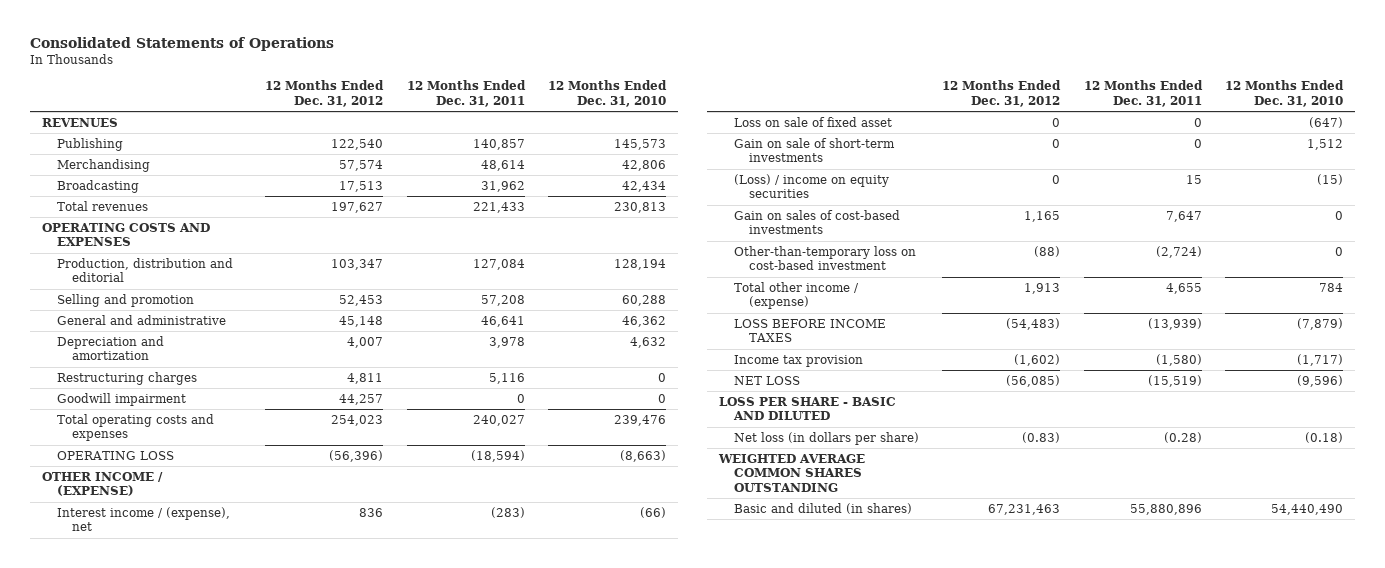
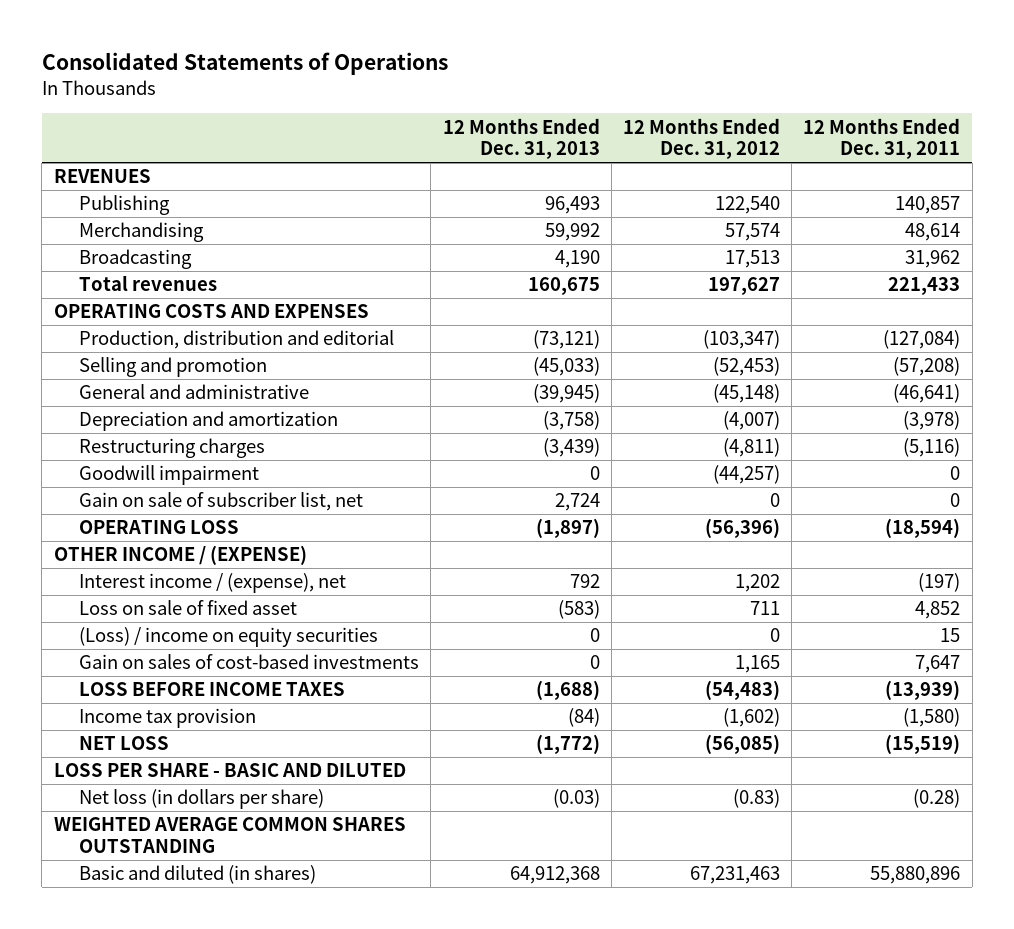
- | 12 Months Ended Dec. 31, 2012 | 12 Months Ended Dec. 31, 2011 | 12 Months Ended Dec. 31, 2010
+ | 12 Months Ended Dec. 31, 2013 | 12 Months Ended Dec. 31, 2012 | 12 Months Ended Dec. 31, 2011
- Production, distribution and editorial | 103,347 | 127,084 | 128,194
- Selling and promotion | 52,453 | 57,208 | 60,288
- General and administrative | 45,148 | 46,641 | 46,362
- Depreciation and amortization | 4,007 | 3,978 | 4,632
- Restructuring charges | 4,811 | 5,116 | 0
- Goodwill impairment | 44,257 | 0 | 0
- Total operating costs and expenses | 254,023 | 240,027 | 239,476
+ Production, distribution and editorial | (73,121) | (103,347) | (127,084)
+ Selling and promotion | (45,033) | (52,453) | (57,208)
+ General and administrative | (39,945) | (45,148) | (46,641)
+ Depreciation and amortization | (3,758) | (4,007) | (3,978)
+ Restructuring charges | (3,439) | (4,811) | (5,116)
+ Goodwill impairment | 0 | (44,257) | 0
+ Gain on sale of subscriber list, net | 2,724 | 0 | 0
- Interest income / (expense), net | 836 | (283) | (66)
- Loss on sale of fixed asset | 0 | 0 | (647)
- Gain on sale of short-term investments | 0 | 0 | 1,512
+ Interest income / (expense), net | 792 | 1,202 | (197)
+ Loss on sale of fixed asset | (583) | 711 | 4,852
- Other-than-temporary loss on cost-based investment | (88) | (2,724) | 0
- Total other income / (expense) | 1,913 | 4,655 | 784

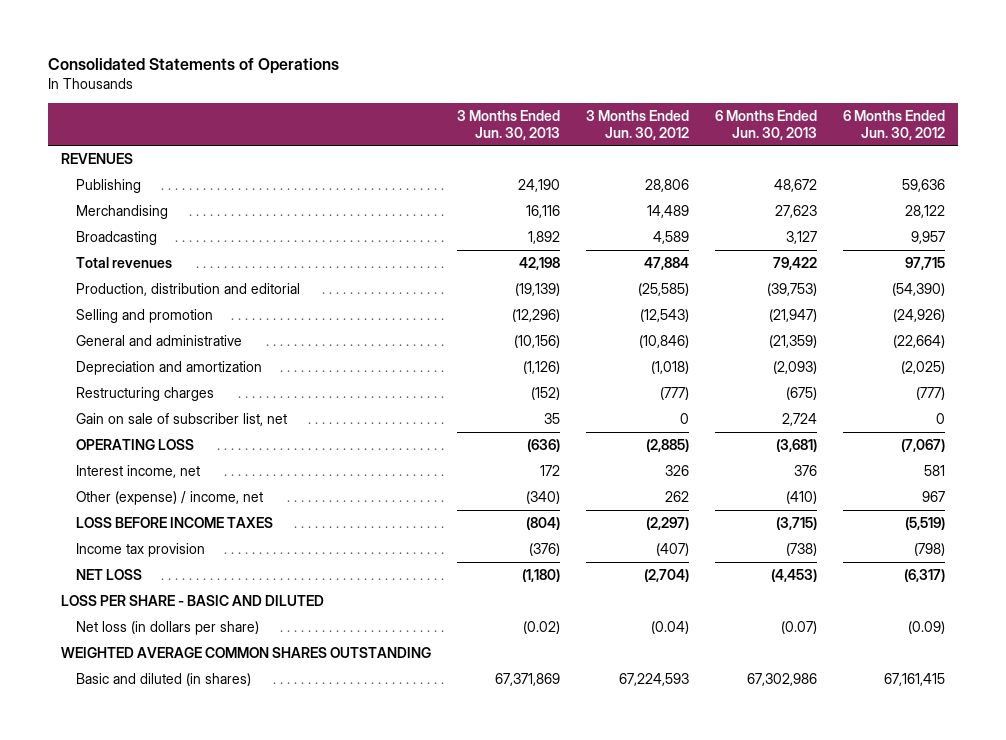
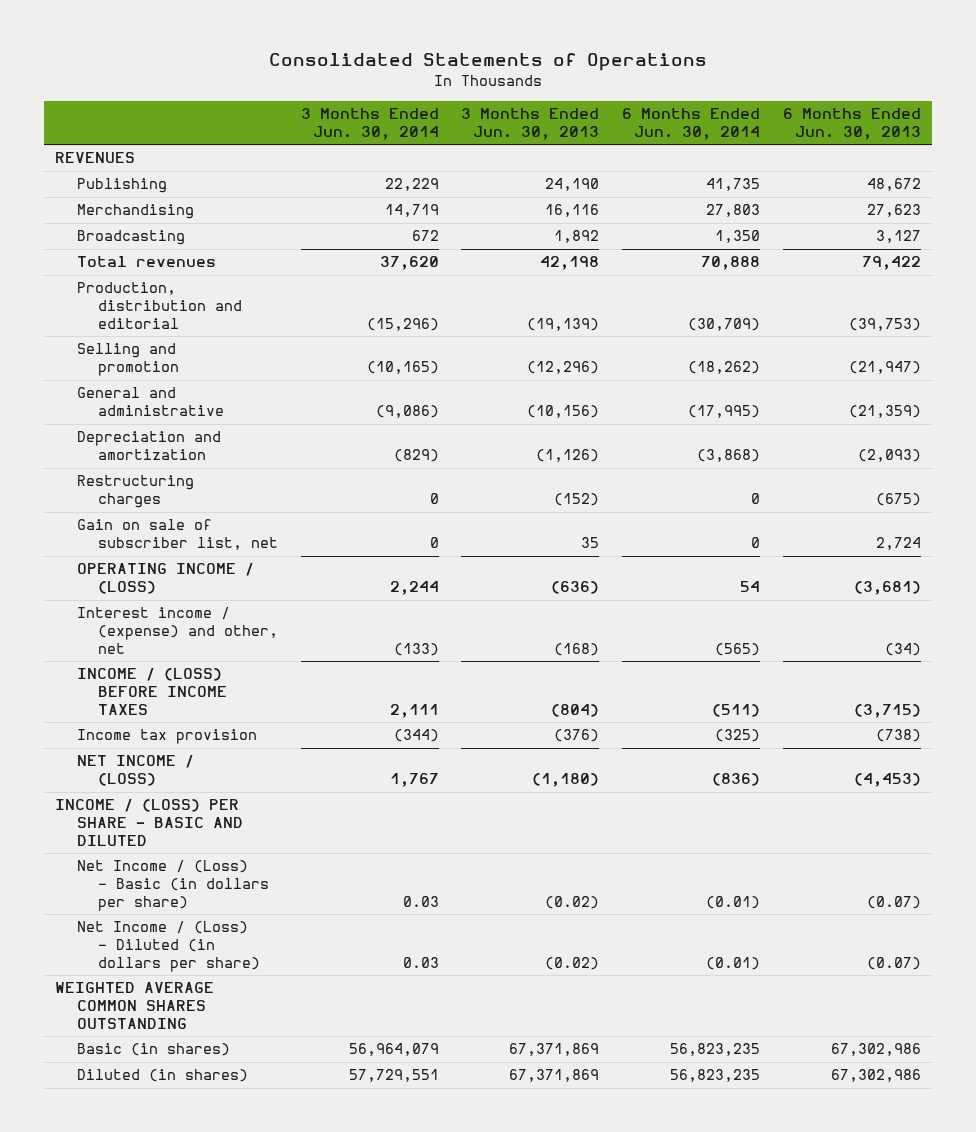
- | 3 Months Ended Jun. 30, 2013 | 3 Months Ended Jun. 30, 2012 | 6 Months Ended Jun. 30, 2013 | 6 Months Ended Jun. 30, 2012
+ | 3 Months Ended Jun. 30, 2014 | 3 Months Ended Jun. 30, 2013 | 6 Months Ended Jun. 30, 2014 | 6 Months Ended Jun. 30, 2013
- OPERATING LOSS | (636) | (2,885) | (3,681) | (7,067)
- Interest income, net | 172 | 326 | 376 | 581
- Other (expense) / income, net | (340) | 262 | (410) | 967
- LOSS BEFORE INCOME TAXES | (804) | (2,297) | (3,715) | (5,519)
+ OPERATING INCOME / (LOSS) | 2,244 | (636) | 54 | (3,681)
+ Interest income / (expense) and other, net | (133) | (168) | (565) | (34)
+ INCOME / (LOSS) BEFORE INCOME TAXES | 2,111 | (804) | (511) | (3,715)
- NET LOSS | (1,180) | (2,704) | (4,453) | (6,317)
- LOSS PER SHARE - BASIC AND DILUTED
- Net loss (in dollars per share) | (0.02) | (0.04) | (0.07) | (0.09)
+ NET INCOME / (LOSS) | 1,767 | (1,180) | (836) | (4,453)
+ INCOME / (LOSS) PER SHARE - BASIC AND DILUTED
+ Net Income / (Loss) - Basic (in dollars per share) | 0.03 | (0.02) | (0.01) | (0.07)
+ Net Income / (Loss) - Diluted (in dollars per share) | 0.03 | (0.02) | (0.01) | (0.07)
- Basic and diluted (in shares) | 67,371,869 | 67,224,593 | 67,302,986 | 67,161,415
+ Basic (in shares) | 56,964,079 | 67,371,869 | 56,823,235 | 67,302,986
+ Diluted (in shares) | 57,729,551 | 67,371,869 | 56,823,235 | 67,302,986

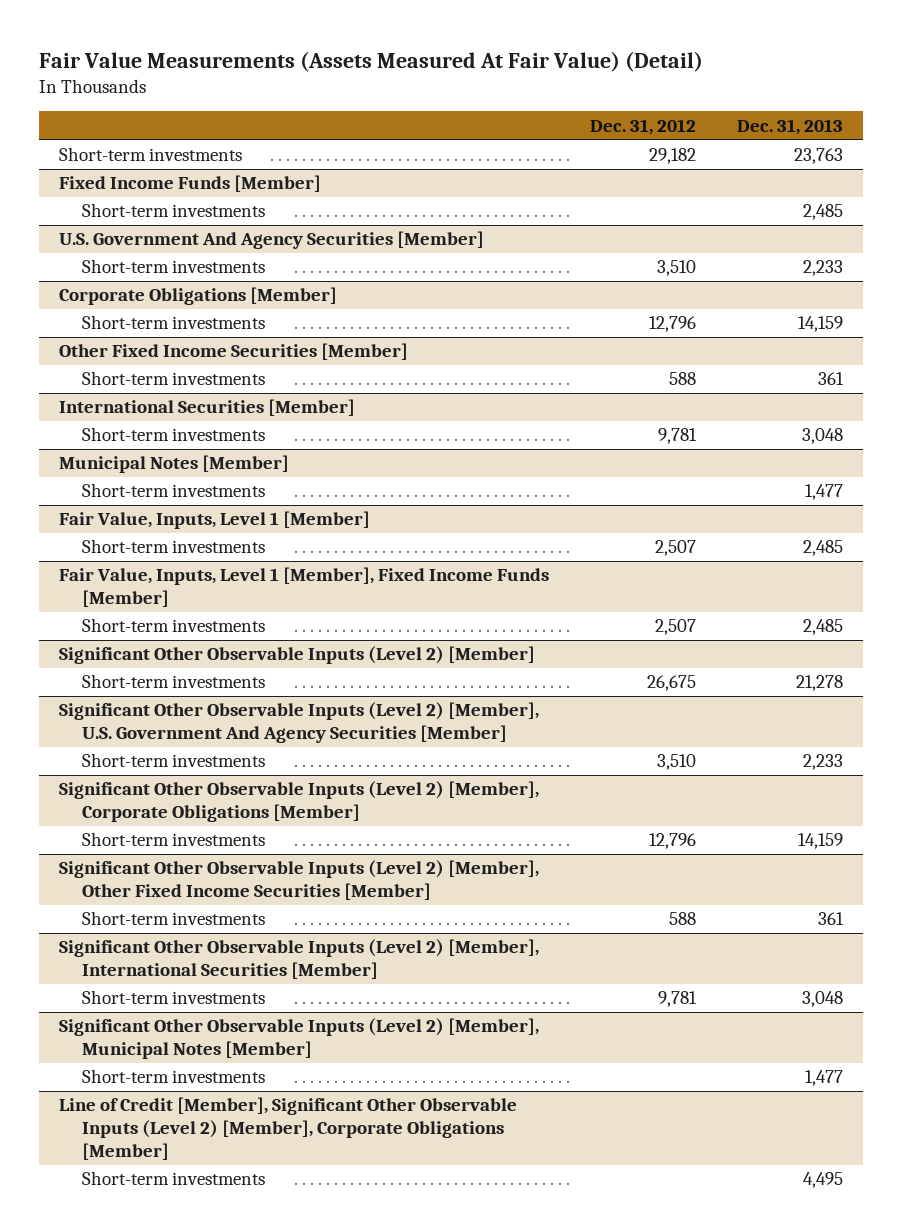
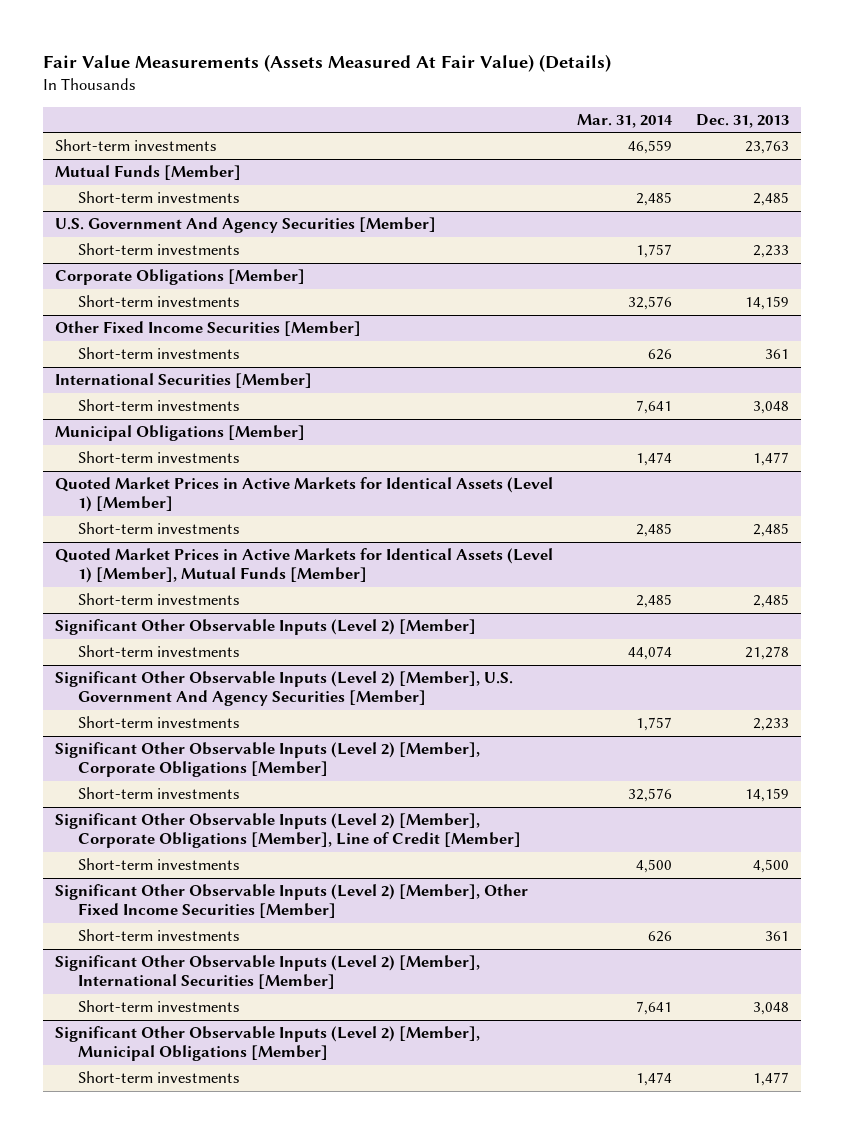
- Fair Value Measurements (Assets Measured At Fair Value) (Detail)
+ Fair Value Measurements (Assets Measured At Fair Value) (Details)
- | Dec. 31, 2012 | Dec. 31, 2013
+ | Mar. 31, 2014 | Dec. 31, 2013
- Fixed Income Funds [Member]
+ Mutual Funds [Member]
- Municipal Notes [Member]
+ Municipal Obligations [Member]
- Fair Value, Inputs, Level 1 [Member]
+ Quoted Market Prices in Active Markets for Identical Assets (Level 1) [Member]
- Fair Value, Inputs, Level 1 [Member], Fixed Income Funds [Member]
+ Quoted Market Prices in Active Markets for Identical Assets (Level 1) [Member], Mutual Funds [Member]
+ Significant Other Observable Inputs (Level 2) [Member], Corporate Obligations [Member], Line of Credit [Member]
+ Short-term investments | 4,500 | 4,500
- Significant Other Observable Inputs (Level 2) [Member], Municipal Notes [Member]
+ Significant Other Observable Inputs (Level 2) [Member], Municipal Obligations [Member]
- Line of Credit [Member], Significant Other Observable Inputs (Level 2) [Member], Corporate Obligations [Member]
- Short-term investments | | 4,495

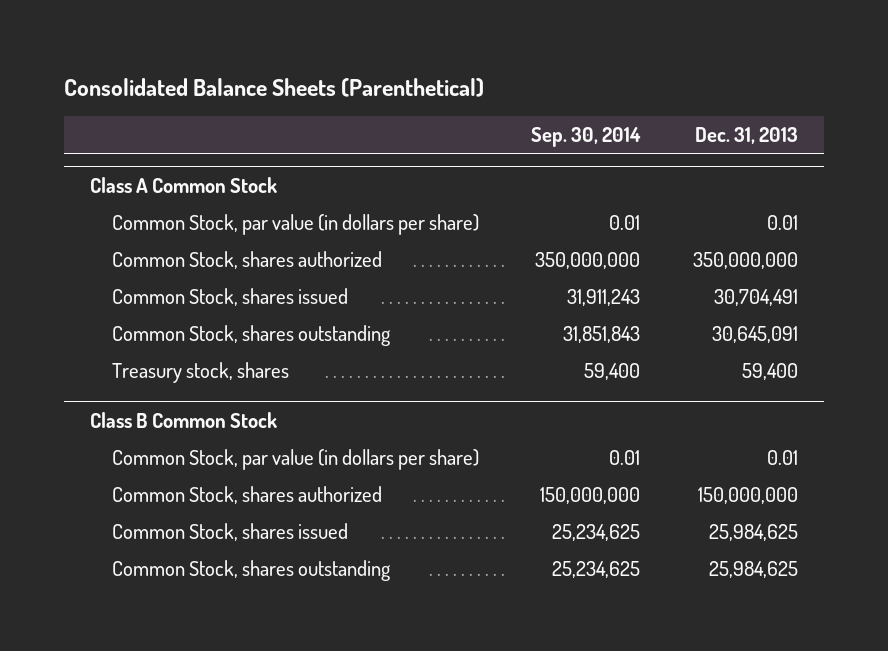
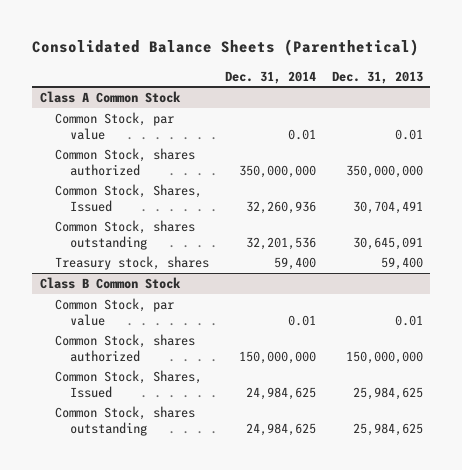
- | Sep. 30, 2014 | Dec. 31, 2013
+ | Dec. 31, 2014 | Dec. 31, 2013
@ Class A Common Stock
- Common Stock, par value (in dollars per share) | 0.01 | 0.01
+ Common Stock, par value | 0.01 | 0.01
- Common Stock, shares issued | 31,911,243 | 30,704,491
+ Common Stock, Shares, Issued | 32,260,936 | 30,704,491
@ Class B Common Stock
- Common Stock, par value (in dollars per share) | 0.01 | 0.01
+ Common Stock, par value | 0.01 | 0.01
- Common Stock, shares issued | 25,234,625 | 25,984,625
+ Common Stock, Shares, Issued | 24,984,625 | 25,984,625

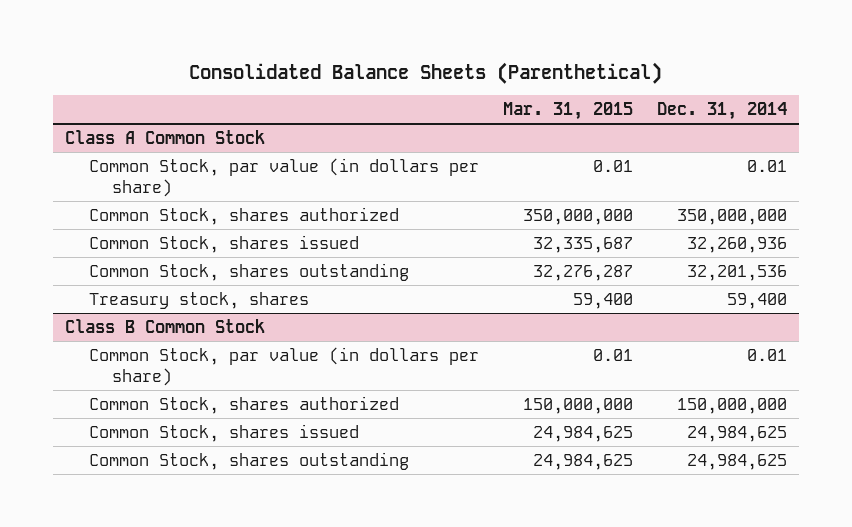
- | Dec. 31, 2014 | Dec. 31, 2013
+ | Mar. 31, 2015 | Dec. 31, 2014
@ Class A Common Stock
- Common Stock, par value | 0.01 | 0.01
+ Common Stock, par value (in dollars per share) | 0.01 | 0.01
- Common Stock, Shares, Issued | 32,260,936 | 30,704,491
+ Common Stock, shares issued | 32,335,687 | 32,260,936
@ Class B Common Stock
- Common Stock, par value | 0.01 | 0.01
+ Common Stock, par value (in dollars per share) | 0.01 | 0.01
- Common Stock, Shares, Issued | 24,984,625 | 25,984,625
+ Common Stock, shares issued | 24,984,625 | 24,984,625

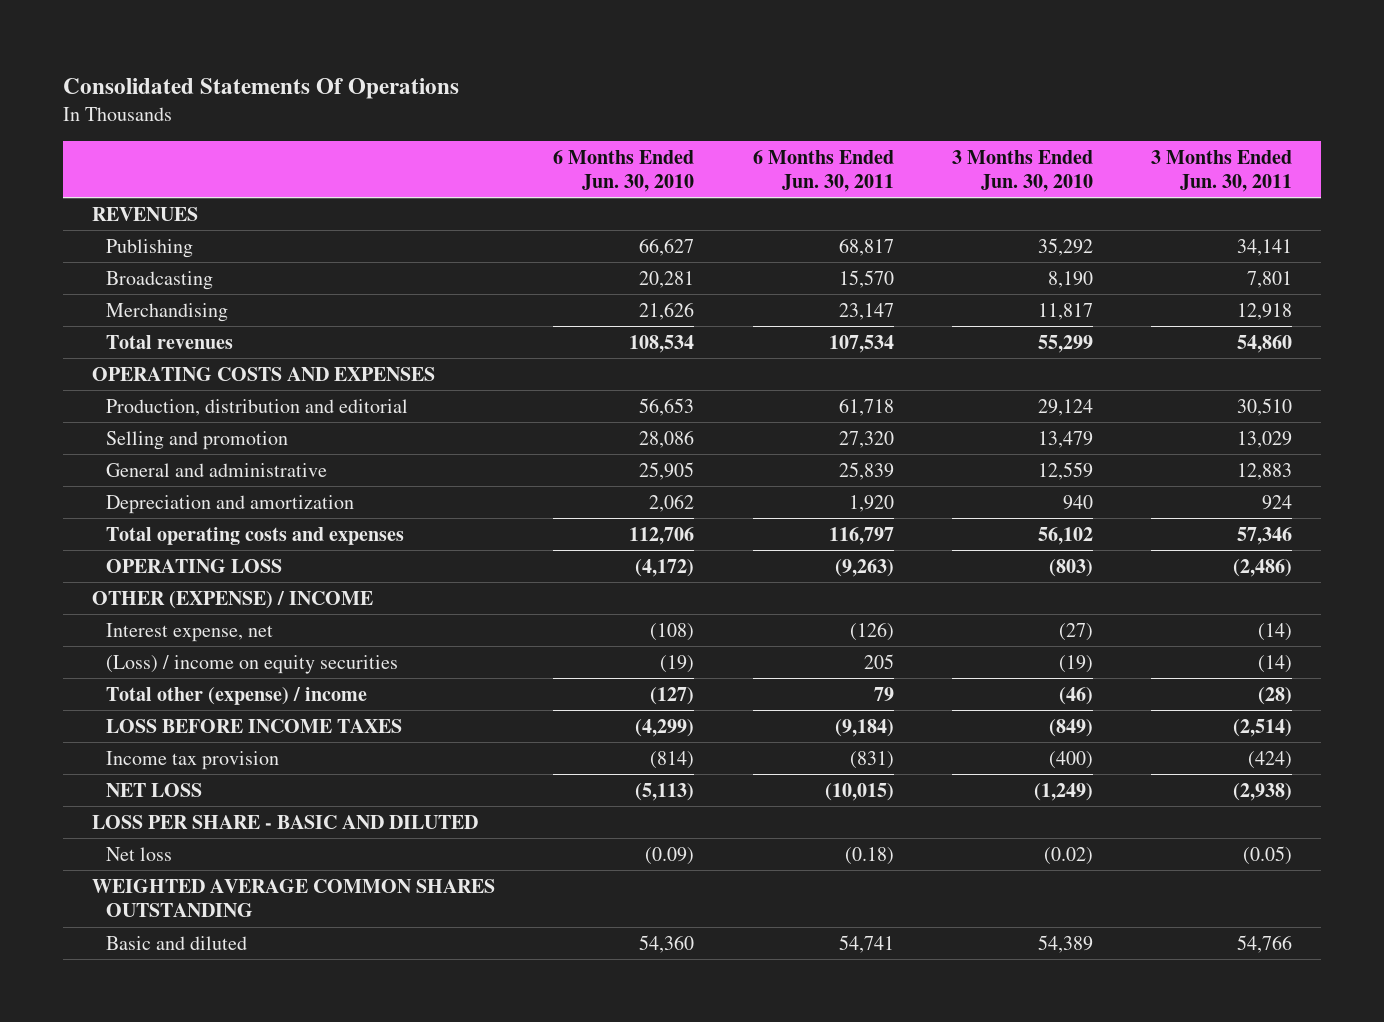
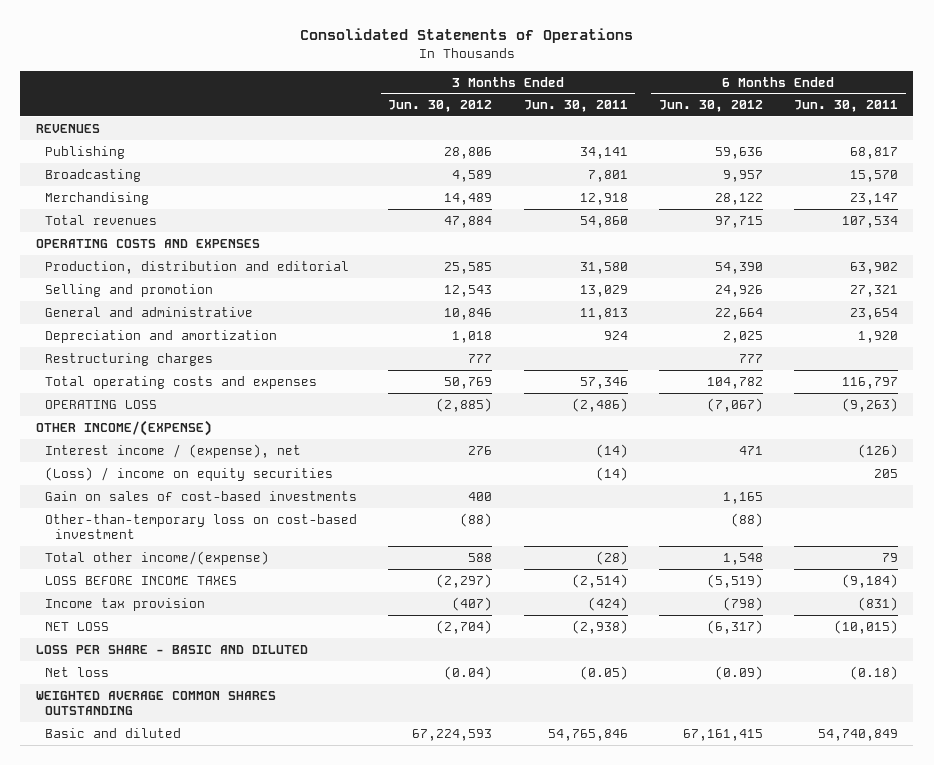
- Consolidated Statements Of Operations
+ Consolidated Statements of Operations
- | 6 Months Ended Jun. 30, 2010 | 6 Months Ended Jun. 30, 2011 | 3 Months Ended Jun. 30, 2010 | 3 Months Ended Jun. 30, 2011
+ | 3 Months Ended Jun. 30, 2012 | 3 Months Ended Jun. 30, 2011 | 6 Months Ended Jun. 30, 2012 | 6 Months Ended Jun. 30, 2011
- Production, distribution and editorial | 56,653 | 61,718 | 29,124 | 30,510
- Selling and promotion | 28,086 | 27,320 | 13,479 | 13,029
- General and administrative | 25,905 | 25,839 | 12,559 | 12,883
+ Production, distribution and editorial | 25,585 | 31,580 | 54,390 | 63,902
+ Selling and promotion | 12,543 | 13,029 | 24,926 | 27,321
+ General and administrative | 10,846 | 11,813 | 22,664 | 23,654
+ Restructuring charges | 777 | | 777 |
- OTHER (EXPENSE) / INCOME
- Interest expense, net | (108) | (126) | (27) | (14)
+ OTHER INCOME/(EXPENSE)
+ Interest income / (expense), net | 276 | (14) | 471 | (126)
- Total other (expense) / income | (127) | 79 | (46) | (28)
+ Gain on sales of cost-based investments | 400 | | 1,165 |
+ Other-than-temporary loss on cost-based investment | (88) | | (88) |
+ Total other income/(expense) | 588 | (28) | 1,548 | 79
- Basic and diluted | 54,360 | 54,741 | 54,389 | 54,766
+ Basic and diluted | 67,224,593 | 54,765,846 | 67,161,415 | 54,740,849

